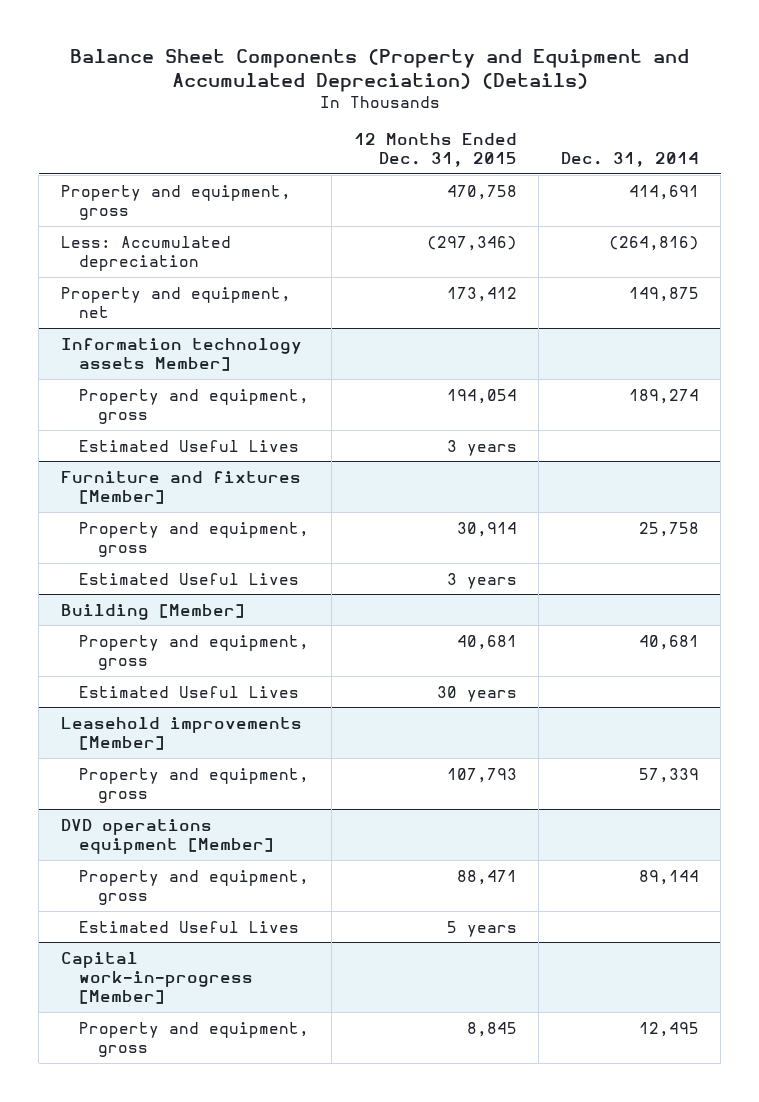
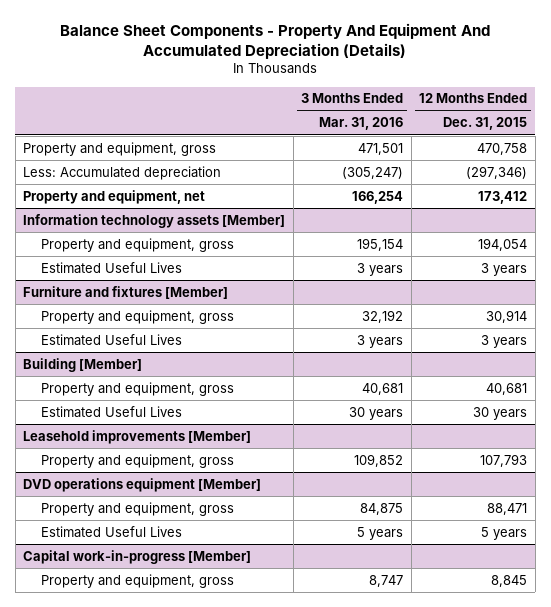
- Balance Sheet Components (Property and Equipment and Accumulated Depreciation) (Details)
+ Balance Sheet Components - Property And Equipment And Accumulated Depreciation (Details)
- | 12 Months Ended Dec. 31, 2015 | Dec. 31, 2014
+ | 3 Months Ended Mar. 31, 2016 | 12 Months Ended Dec. 31, 2015
- Information technology assets Member]
+ Information technology assets [Member]

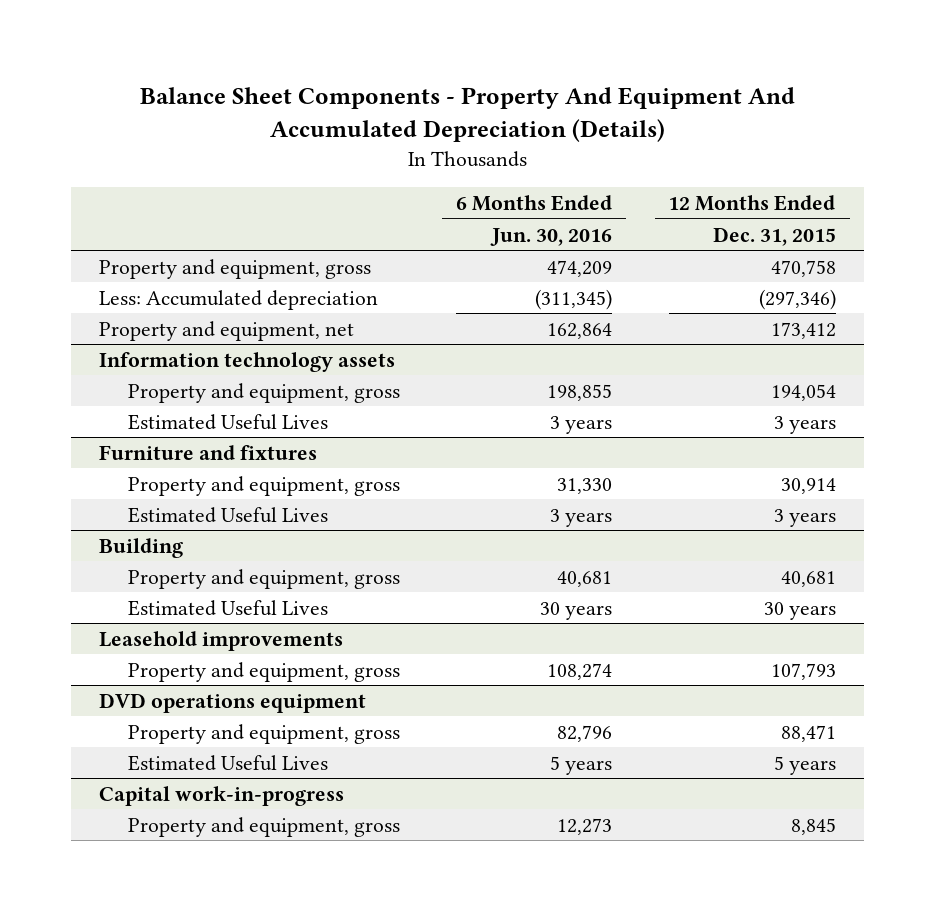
- | 3 Months Ended Mar. 31, 2016 | 12 Months Ended Dec. 31, 2015
+ | 6 Months Ended Jun. 30, 2016 | 12 Months Ended Dec. 31, 2015
- Information technology assets [Member]
+ Information technology assets
- Furniture and fixtures [Member]
+ Furniture and fixtures
- Building [Member]
+ Building
- Leasehold improvements [Member]
+ Leasehold improvements
- DVD operations equipment [Member]
+ DVD operations equipment
- Capital work-in-progress [Member]
+ Capital work-in-progress

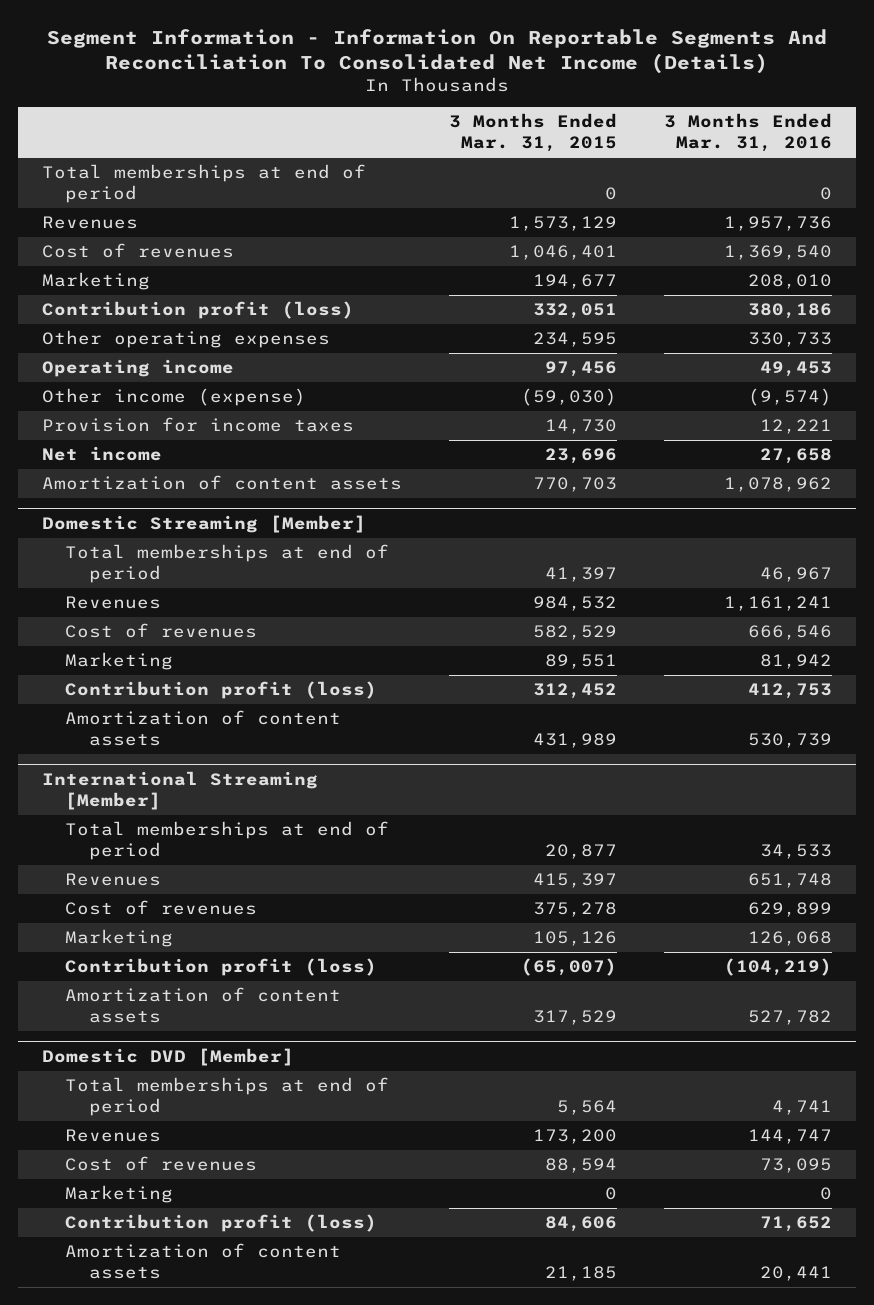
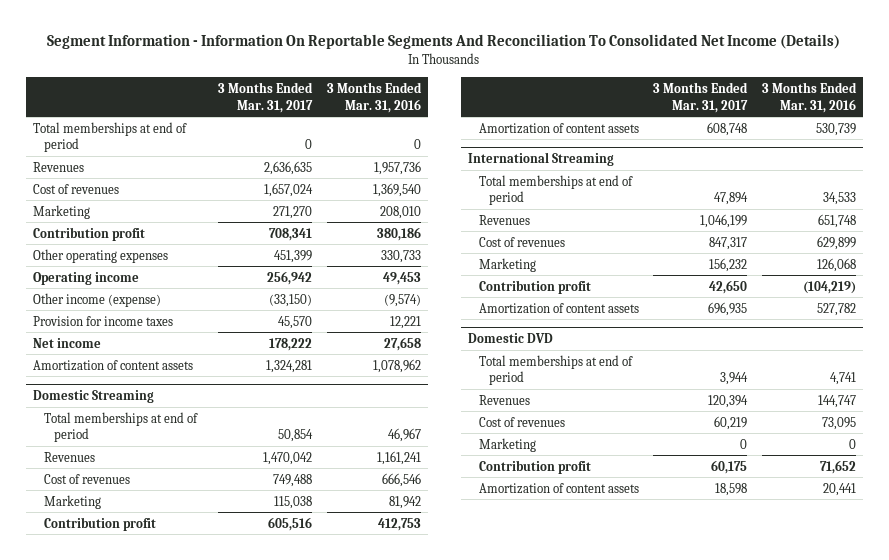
- | 3 Months Ended Mar. 31, 2015 | 3 Months Ended Mar. 31, 2016
+ | 3 Months Ended Mar. 31, 2017 | 3 Months Ended Mar. 31, 2016
- Contribution profit (loss) | 332,051 | 380,186
+ Contribution profit | 708,341 | 380,186
- Domestic Streaming [Member]
+ Domestic Streaming
- Contribution profit (loss) | 312,452 | 412,753
+ Contribution profit | 605,516 | 412,753
- International Streaming [Member]
+ International Streaming
- Contribution profit (loss) | (65,007) | (104,219)
+ Contribution profit | 42,650 | (104,219)
- Domestic DVD [Member]
+ Domestic DVD
- Contribution profit (loss) | 84,606 | 71,652
+ Contribution profit | 60,175 | 71,652

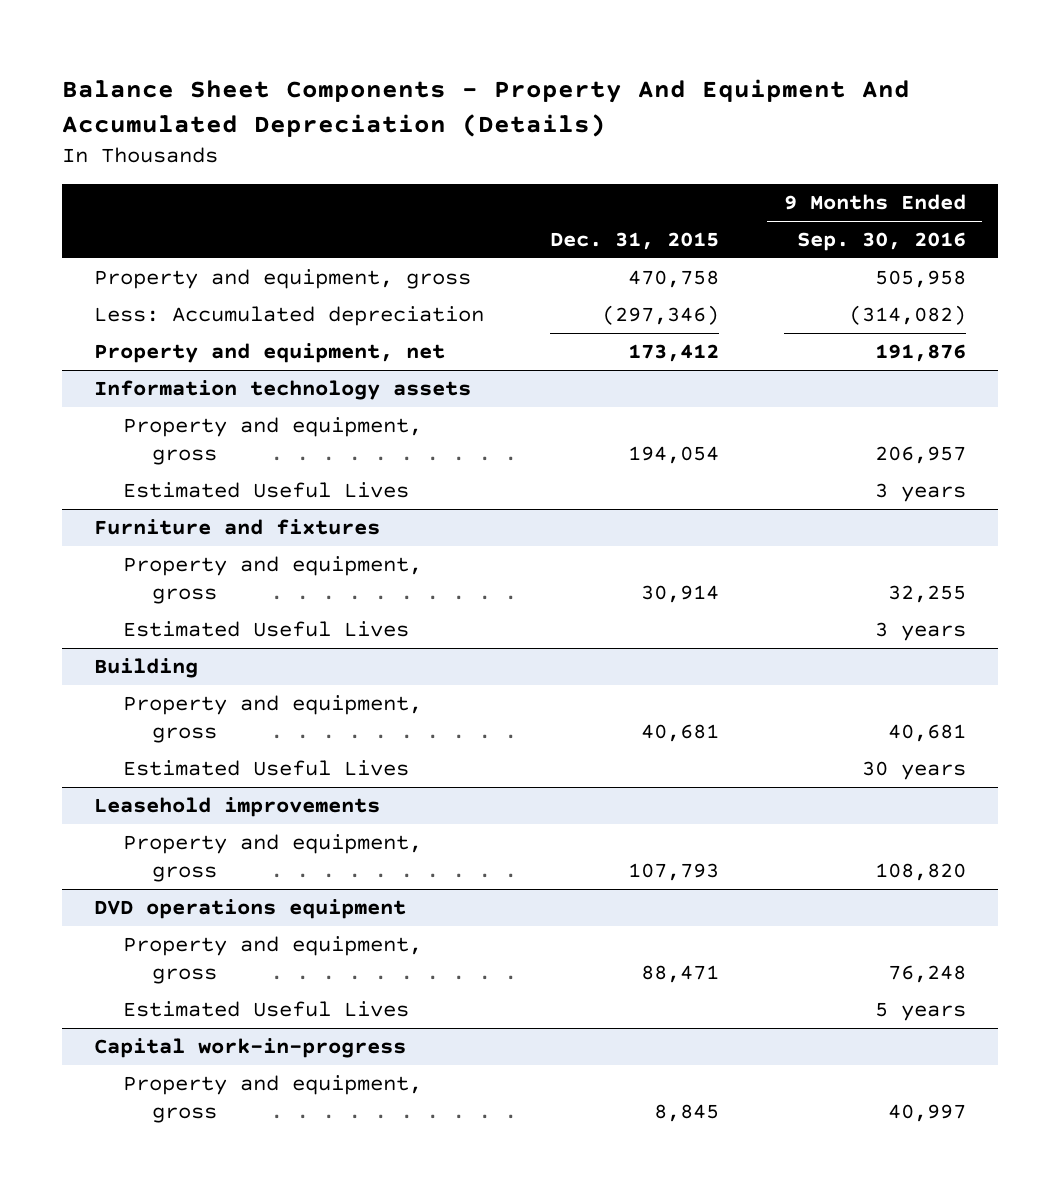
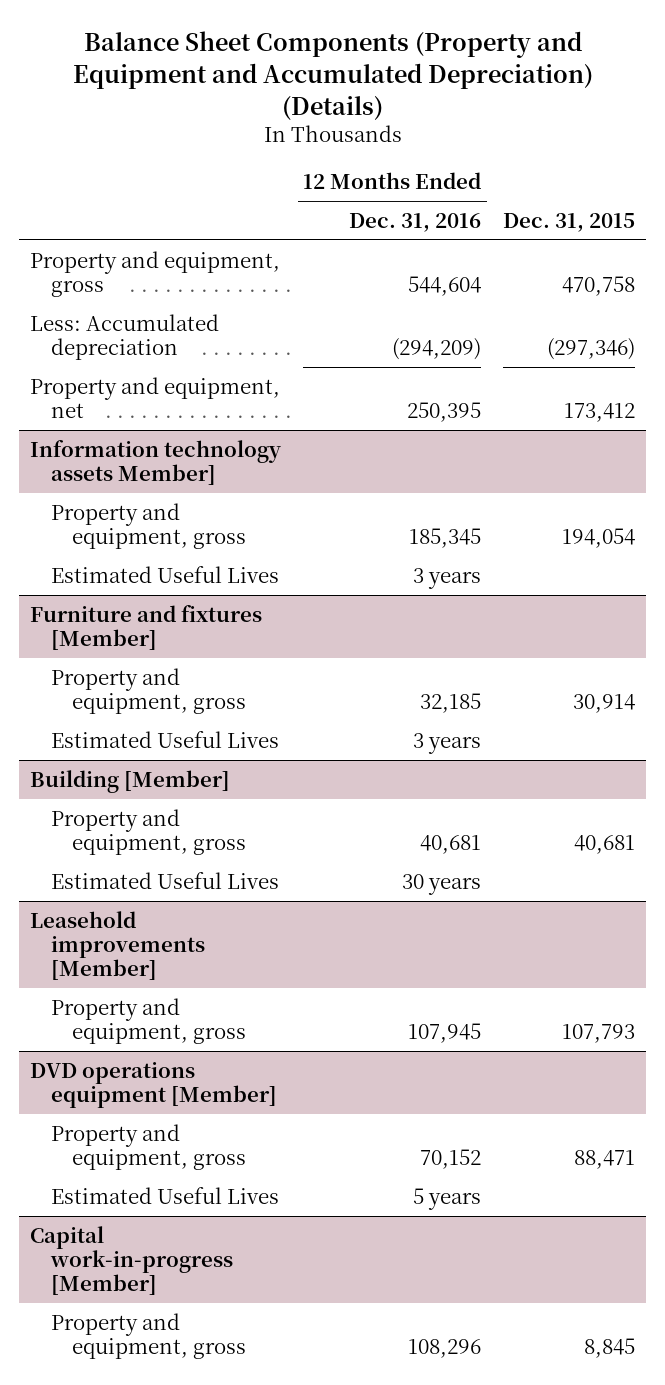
- Balance Sheet Components - Property And Equipment And Accumulated Depreciation (Details)
+ Balance Sheet Components (Property and Equipment and Accumulated Depreciation) (Details)
- | Dec. 31, 2015 | 9 Months Ended Sep. 30, 2016
+ | 12 Months Ended Dec. 31, 2016 | Dec. 31, 2015
- Information technology assets
+ Information technology assets Member]
- Furniture and fixtures
+ Furniture and fixtures [Member]
- Building
+ Building [Member]
- Leasehold improvements
+ Leasehold improvements [Member]
- DVD operations equipment
+ DVD operations equipment [Member]
- Capital work-in-progress
+ Capital work-in-progress [Member]

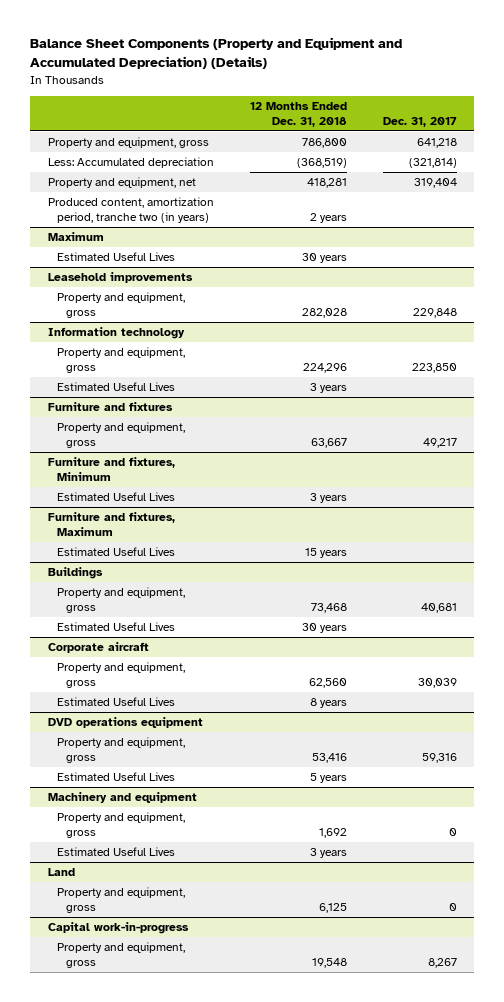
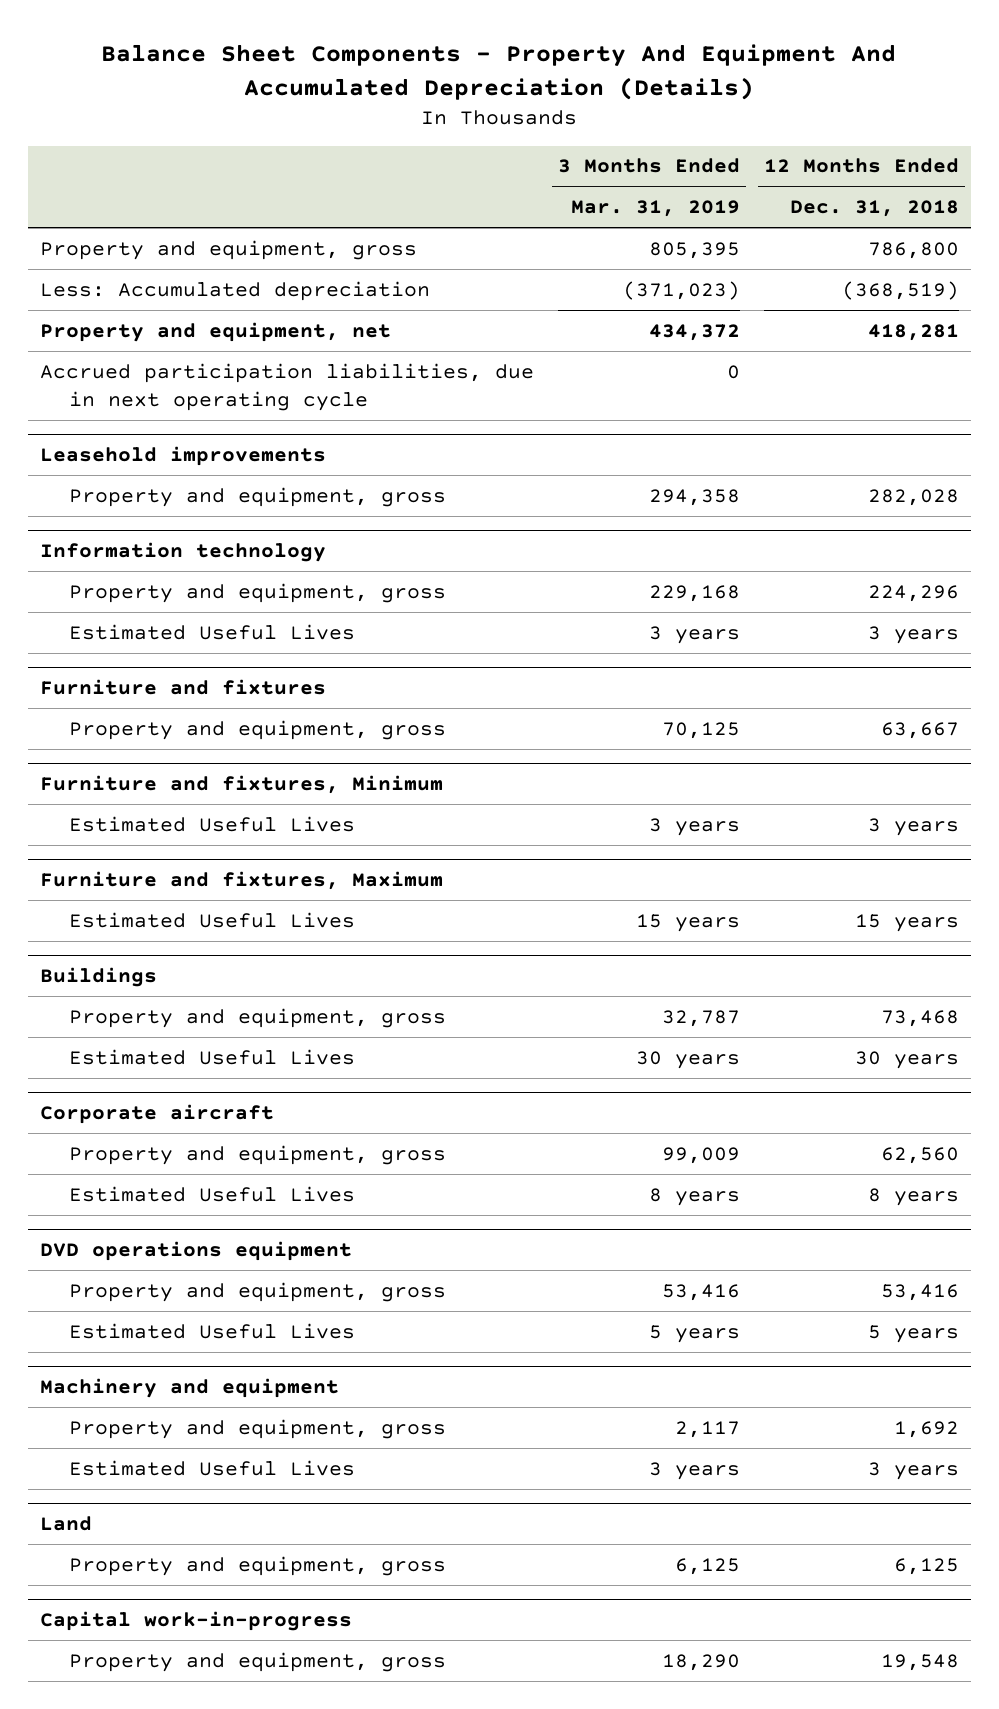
- Balance Sheet Components (Property and Equipment and Accumulated Depreciation) (Details)
+ Balance Sheet Components - Property And Equipment And Accumulated Depreciation (Details)
- | 12 Months Ended Dec. 31, 2018 | Dec. 31, 2017
+ | 3 Months Ended Mar. 31, 2019 | 12 Months Ended Dec. 31, 2018
- Produced content, amortization period, tranche two (in years) | 2 years |
- Maximum
- Estimated Useful Lives | 30 years |
+ Accrued participation liabilities, due in next operating cycle | 0 |

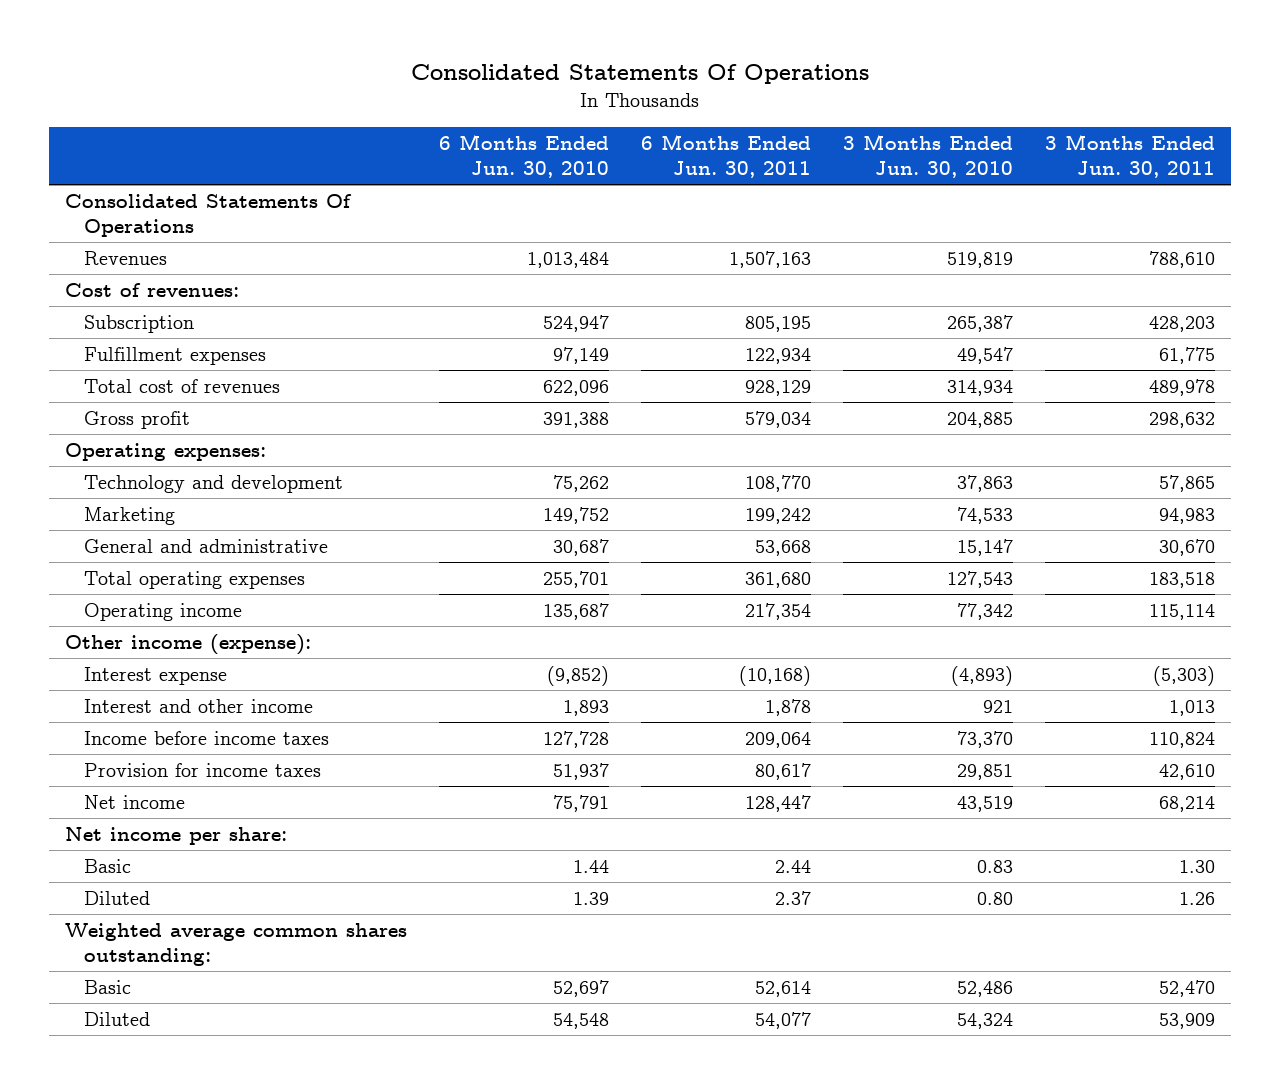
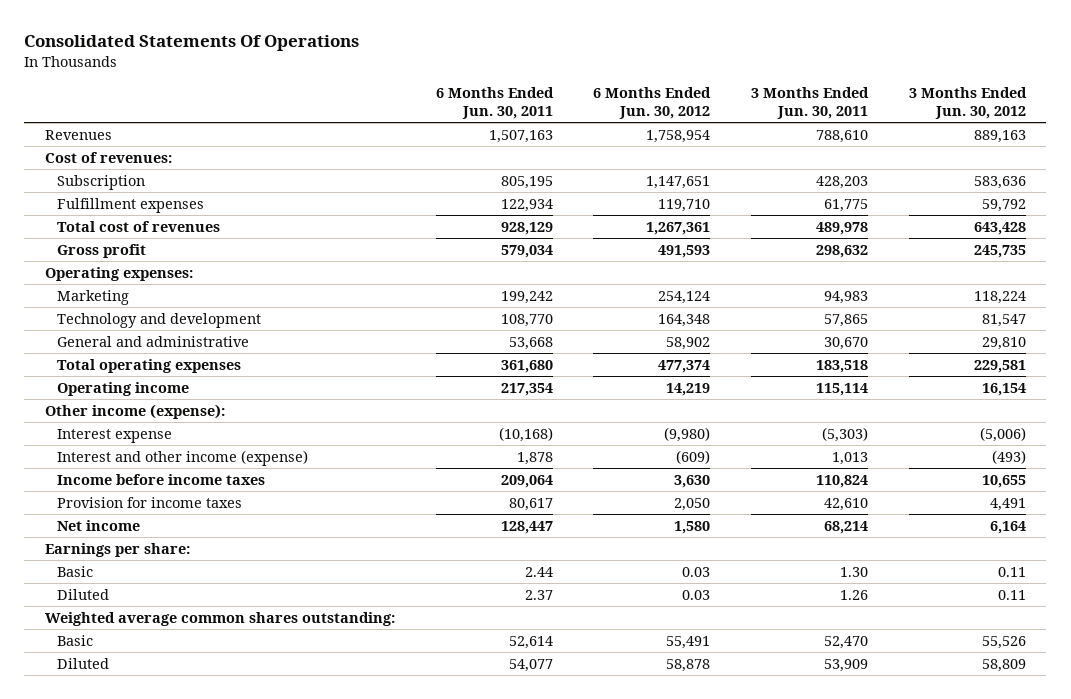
- | 6 Months Ended Jun. 30, 2010 | 6 Months Ended Jun. 30, 2011 | 3 Months Ended Jun. 30, 2010 | 3 Months Ended Jun. 30, 2011
+ | 6 Months Ended Jun. 30, 2011 | 6 Months Ended Jun. 30, 2012 | 3 Months Ended Jun. 30, 2011 | 3 Months Ended Jun. 30, 2012
- Consolidated Statements Of Operations
moved down: Technology and development | 108,770 | 164,348 | 57,865 | 81,547
- Interest and other income | 1,893 | 1,878 | 921 | 1,013
+ Interest and other income (expense) | 1,878 | (609) | 1,013 | (493)
- Net income per share:
+ Earnings per share:

